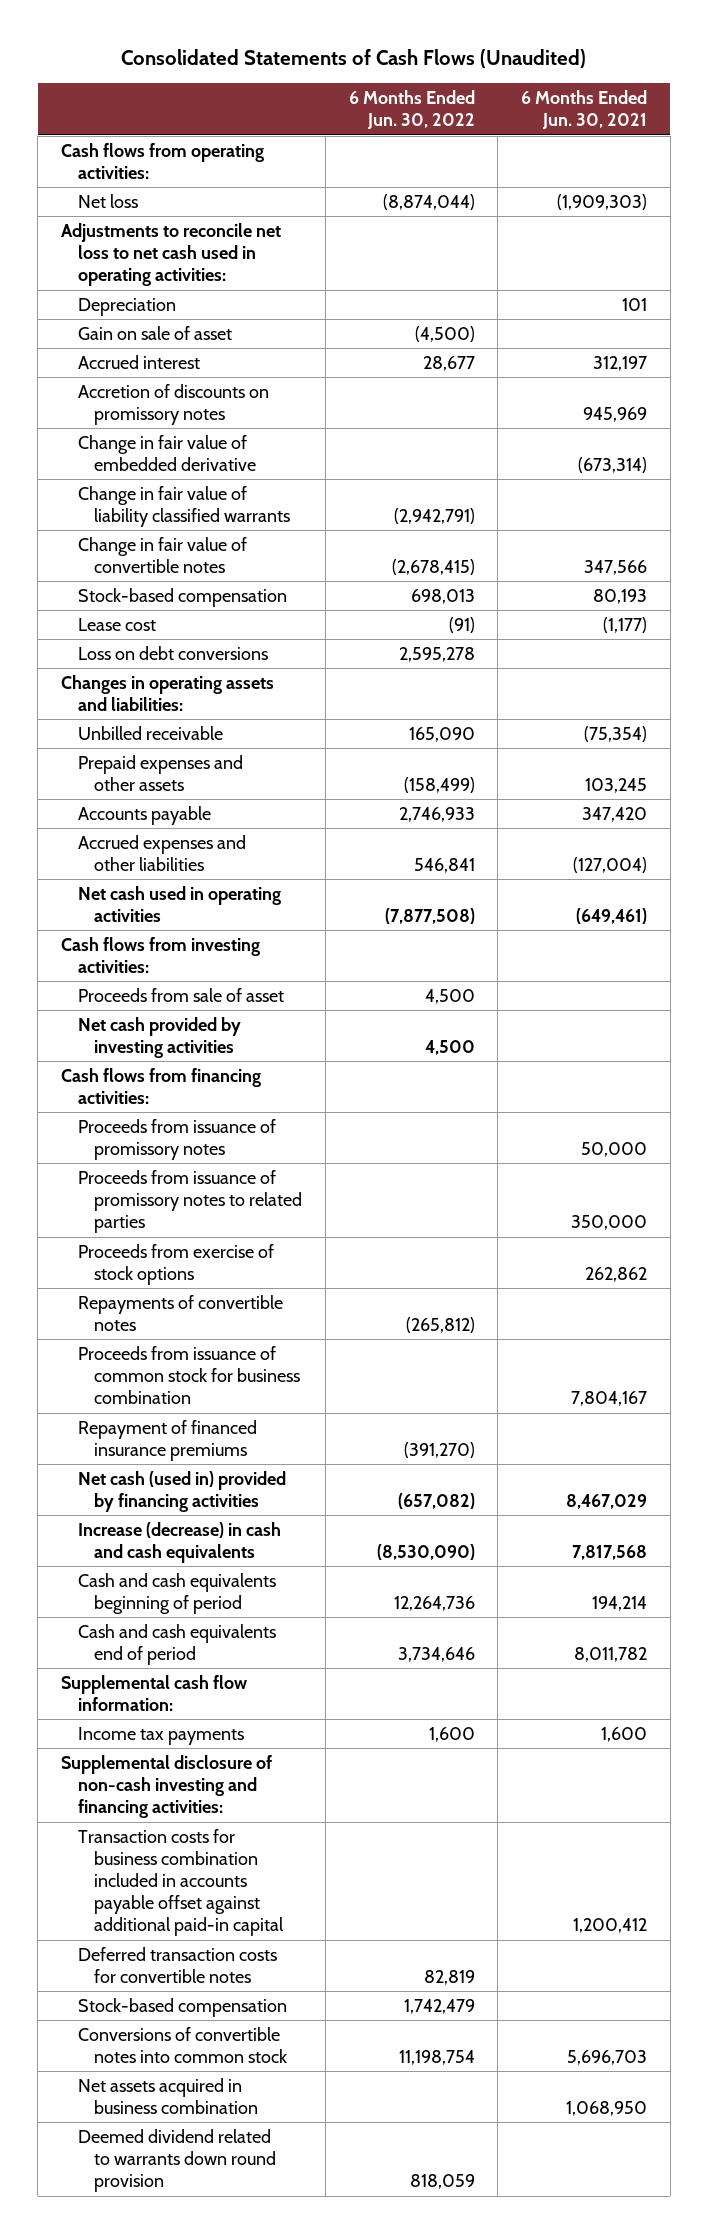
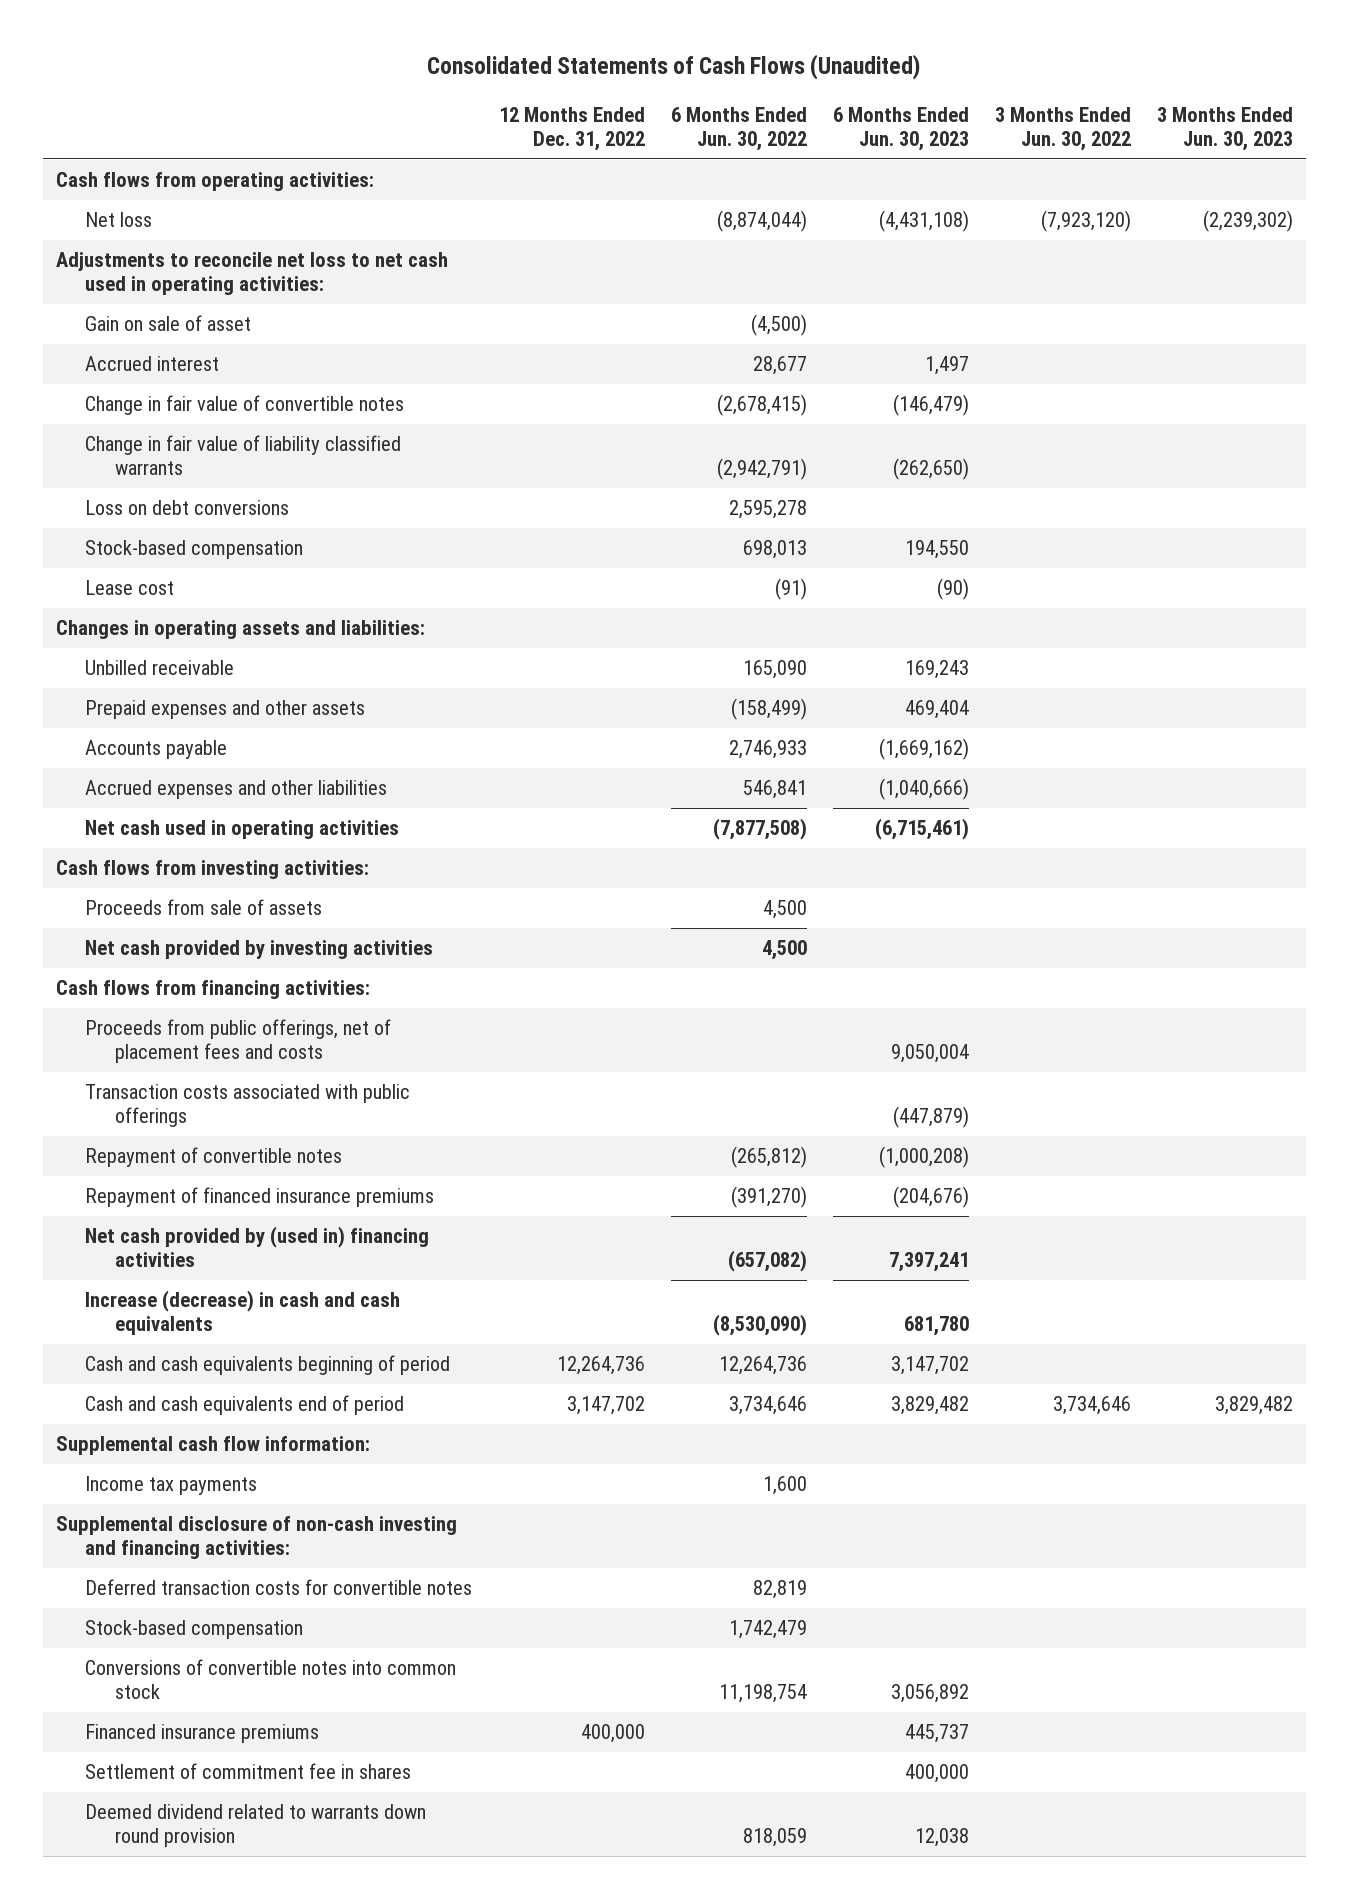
- | 6 Months Ended Jun. 30, 2022 | 6 Months Ended Jun. 30, 2021
+ | 12 Months Ended Dec. 31, 2022 | 6 Months Ended Jun. 30, 2022 | 6 Months Ended Jun. 30, 2023 | 3 Months Ended Jun. 30, 2022 | 3 Months Ended Jun. 30, 2023
- Depreciation | | 101
- Accretion of discounts on promissory notes | | 945,969
- Change in fair value of embedded derivative | | (673,314)
moved down: Change in fair value of liability classified warrants | | (2,942,791) | (262,650) | |
moved up: Loss on debt conversions | | 2,595,278 | | |
- Proceeds from sale of asset | 4,500 |
+ Proceeds from sale of assets | | 4,500 | | |
- Proceeds from issuance of promissory notes | | 50,000
- Proceeds from issuance of promissory notes to related parties | | 350,000
- Proceeds from exercise of stock options | | 262,862
- Repayments of convertible notes | (265,812) |
- Proceeds from issuance of common stock for business combination | | 7,804,167
+ Proceeds from public offerings, net of placement fees and costs | | | 9,050,004 | |
+ Transaction costs associated with public offerings | | | (447,879) | |
+ Repayment of convertible notes | | (265,812) | (1,000,208) | |
- Net cash (used in) provided by financing activities | (657,082) | 8,467,029
+ Net cash provided by (used in) financing activities | | (657,082) | 7,397,241 | |
- Transaction costs for business combination included in accounts payable offset against additional paid-in capital | | 1,200,412
- Net assets acquired in business combination | | 1,068,950
+ Financed insurance premiums | 400,000 | | 445,737 | |
+ Settlement of commitment fee in shares | | | 400,000 | |

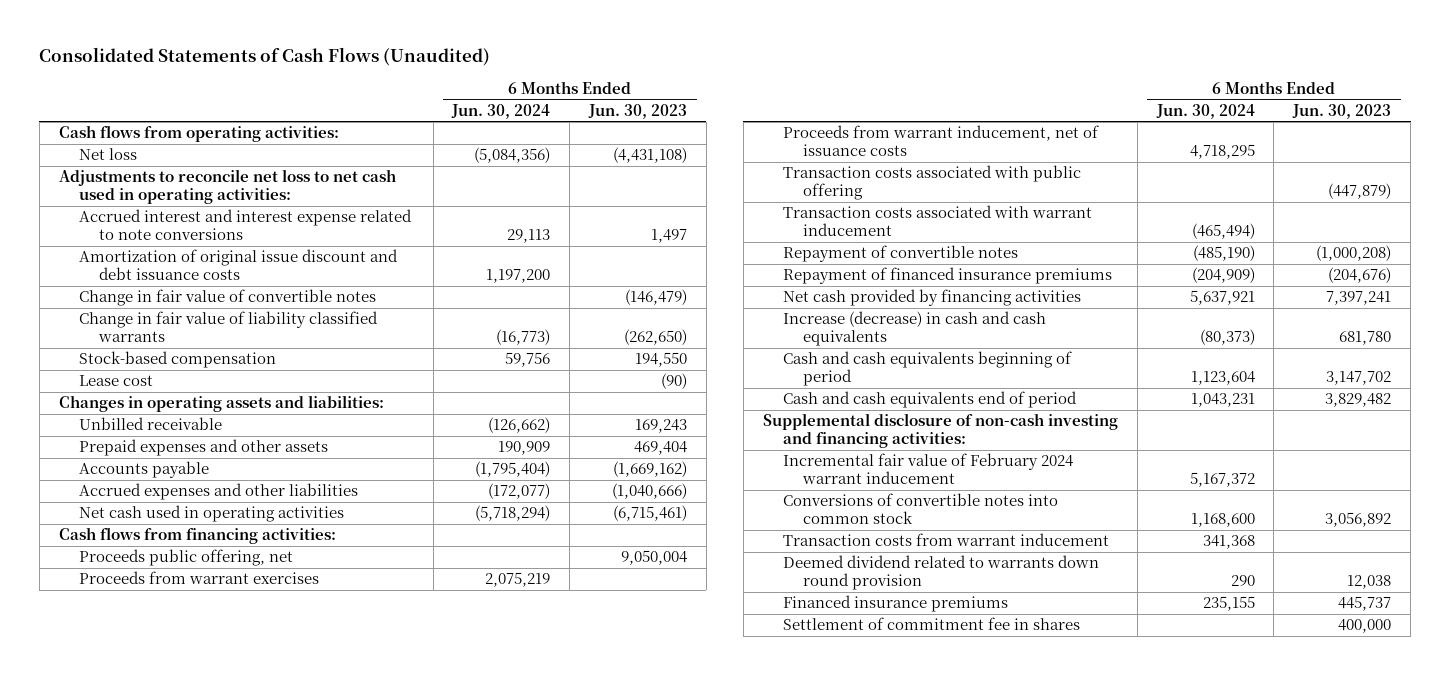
- | 12 Months Ended Dec. 31, 2022 | 6 Months Ended Jun. 30, 2022 | 6 Months Ended Jun. 30, 2023 | 3 Months Ended Jun. 30, 2022 | 3 Months Ended Jun. 30, 2023
+ | 6 Months Ended Jun. 30, 2024 | 6 Months Ended Jun. 30, 2023
- Gain on sale of asset | | (4,500) | | |
- Accrued interest | | 28,677 | 1,497 | |
+ Accrued interest and interest expense related to note conversions | 29,113 | 1,497
+ Amortization of original issue discount and debt issuance costs | 1,197,200 |
- Loss on debt conversions | | 2,595,278 | | |
- Cash flows from investing activities:
- Proceeds from sale of assets | | 4,500 | | |
- Net cash provided by investing activities | | 4,500 | | |
- Proceeds from public offerings, net of placement fees and costs | | | 9,050,004 | |
- Transaction costs associated with public offerings | | | (447,879) | |
+ Proceeds public offering, net | | 9,050,004
+ Proceeds from warrant exercises | 2,075,219 |
+ Proceeds from warrant inducement, net of issuance costs | 4,718,295 |
+ Transaction costs associated with public offering | | (447,879)
+ Transaction costs associated with warrant inducement | (465,494) |
- Net cash provided by (used in) financing activities | | (657,082) | 7,397,241 | |
+ Net cash provided by financing activities | 5,637,921 | 7,397,241
- Supplemental cash flow information:
- Income tax payments | | 1,600 | | |
- Deferred transaction costs for convertible notes | | 82,819 | | |
- Stock-based compensation | | 1,742,479 | | |
+ Incremental fair value of February 2024 warrant inducement | 5,167,372 |
+ Transaction costs from warrant inducement | 341,368 |
moved up: Deemed dividend related to warrants down round provision | 290 | 12,038

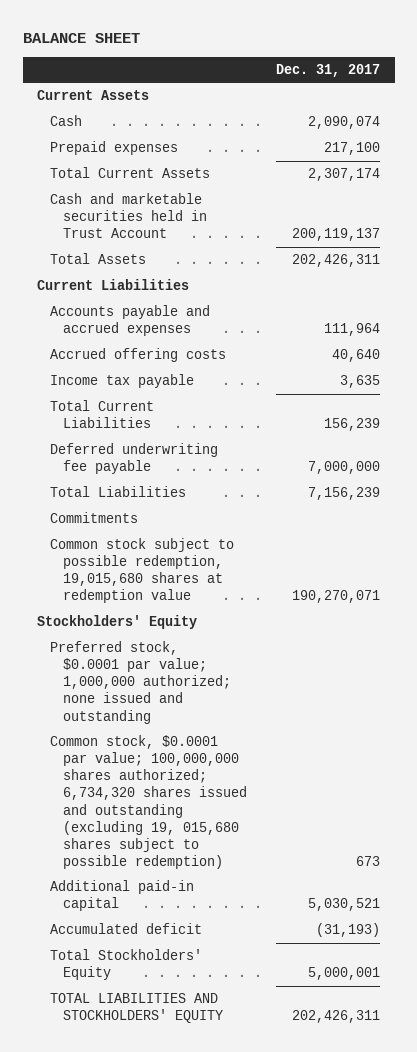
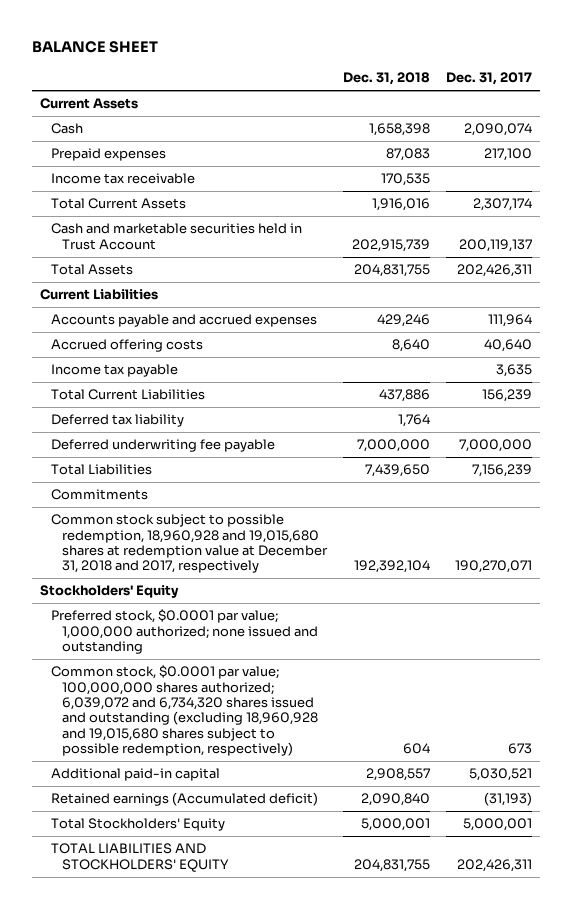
- | Dec. 31, 2017
+ | Dec. 31, 2018 | Dec. 31, 2017
+ Income tax receivable | 170,535 |
+ Deferred tax liability | 1,764 |
- Common stock subject to possible redemption, 19,015,680 shares at redemption value | 190,270,071
+ Common stock subject to possible redemption, 18,960,928 and 19,015,680 shares at redemption value at December 31, 2018 and 2017, respectively | 192,392,104 | 190,270,071
- Common stock, $0.0001 par value; 100,000,000 shares authorized; 6,734,320 shares issued and outstanding (excluding 19, 015,680 shares subject to possible redemption) | 673
+ Common stock, $0.0001 par value; 100,000,000 shares authorized; 6,039,072 and 6,734,320 shares issued and outstanding (excluding 18,960,928 and 19,015,680 shares subject to possible redemption, respectively) | 604 | 673
- Accumulated deficit | (31,193)
+ Retained earnings (Accumulated deficit) | 2,090,840 | (31,193)

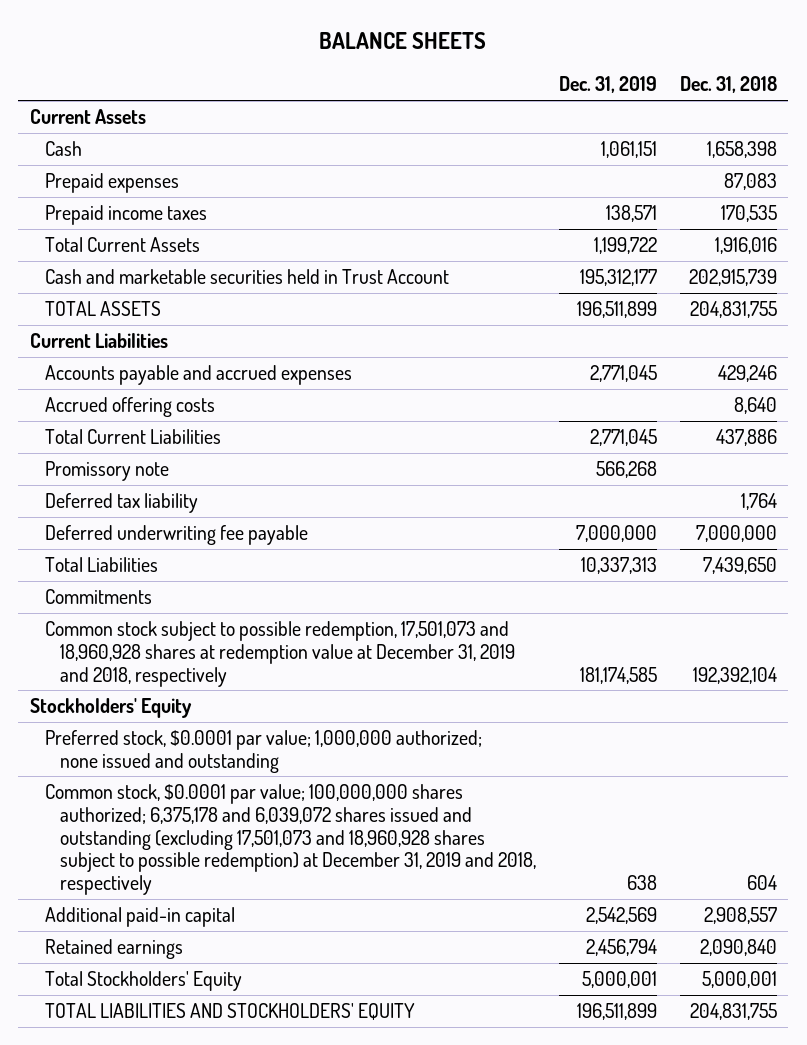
- BALANCE SHEET
+ BALANCE SHEETS
- | Dec. 31, 2018 | Dec. 31, 2017
+ | Dec. 31, 2019 | Dec. 31, 2018
- Income tax receivable | 170,535 |
+ Prepaid income taxes | 138,571 | 170,535
- Total Assets | 204,831,755 | 202,426,311
+ TOTAL ASSETS | 196,511,899 | 204,831,755
- Income tax payable | | 3,635
+ Promissory note | 566,268 |
- Common stock subject to possible redemption, 18,960,928 and 19,015,680 shares at redemption value at December 31, 2018 and 2017, respectively | 192,392,104 | 190,270,071
+ Common stock subject to possible redemption, 17,501,073 and 18,960,928 shares at redemption value at December 31, 2019 and 2018, respectively | 181,174,585 | 192,392,104
- Common stock, $0.0001 par value; 100,000,000 shares authorized; 6,039,072 and 6,734,320 shares issued and outstanding (excluding 18,960,928 and 19,015,680 shares subject to possible redemption, respectively) | 604 | 673
+ Common stock, $0.0001 par value; 100,000,000 shares authorized; 6,375,178 and 6,039,072 shares issued and outstanding (excluding 17,501,073 and 18,960,928 shares subject to possible redemption) at December 31, 2019 and 2018, respectively | 638 | 604
- Retained earnings (Accumulated deficit) | 2,090,840 | (31,193)
+ Retained earnings | 2,456,794 | 2,090,840

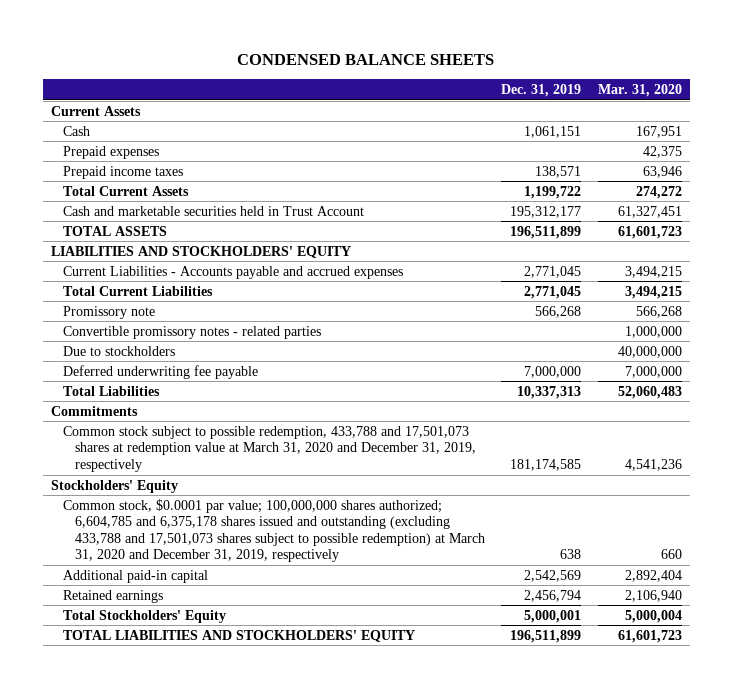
- BALANCE SHEETS
+ CONDENSED BALANCE SHEETS
- | Dec. 31, 2019 | Dec. 31, 2018
+ | Dec. 31, 2019 | Mar. 31, 2020
- Current Liabilities
- Accounts payable and accrued expenses | 2,771,045 | 429,246
- Accrued offering costs | | 8,640
+ LIABILITIES AND STOCKHOLDERS' EQUITY
+ Current Liabilities - Accounts payable and accrued expenses | 2,771,045 | 3,494,215
- Deferred tax liability | | 1,764
+ Convertible promissory notes - related parties | | 1,000,000
+ Due to stockholders | | 40,000,000
- Common stock subject to possible redemption, 17,501,073 and 18,960,928 shares at redemption value at December 31, 2019 and 2018, respectively | 181,174,585 | 192,392,104
+ Common stock subject to possible redemption, 433,788 and 17,501,073 shares at redemption value at March 31, 2020 and December 31, 2019, respectively | 181,174,585 | 4,541,236
- Preferred stock, $0.0001 par value; 1,000,000 authorized; none issued and outstanding
- Common stock, $0.0001 par value; 100,000,000 shares authorized; 6,375,178 and 6,039,072 shares issued and outstanding (excluding 17,501,073 and 18,960,928 shares subject to possible redemption) at December 31, 2019 and 2018, respectively | 638 | 604
+ Common stock, $0.0001 par value; 100,000,000 shares authorized; 6,604,785 and 6,375,178 shares issued and outstanding (excluding 433,788 and 17,501,073 shares subject to possible redemption) at March 31, 2020 and December 31, 2019, respectively | 638 | 660

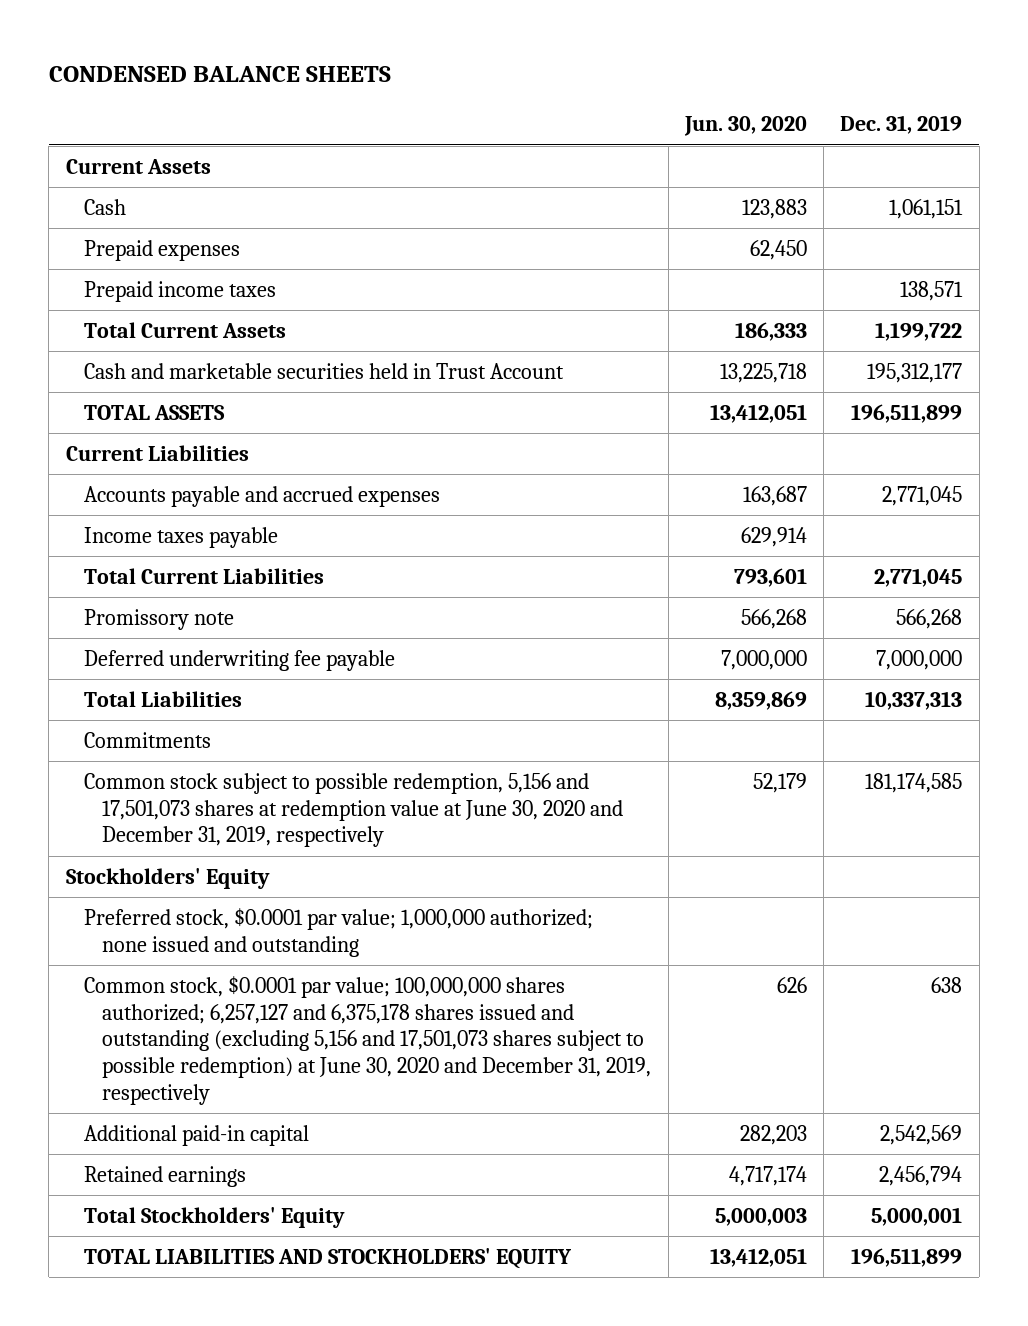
- | Dec. 31, 2019 | Mar. 31, 2020
+ | Jun. 30, 2020 | Dec. 31, 2019
- LIABILITIES AND STOCKHOLDERS' EQUITY
- Current Liabilities - Accounts payable and accrued expenses | 2,771,045 | 3,494,215
+ Current Liabilities
+ Accounts payable and accrued expenses | 163,687 | 2,771,045
+ Income taxes payable | 629,914 |
- Convertible promissory notes - related parties | | 1,000,000
- Due to stockholders | | 40,000,000
- Common stock subject to possible redemption, 433,788 and 17,501,073 shares at redemption value at March 31, 2020 and December 31, 2019, respectively | 181,174,585 | 4,541,236
+ Common stock subject to possible redemption, 5,156 and 17,501,073 shares at redemption value at June 30, 2020 and December 31, 2019, respectively | 52,179 | 181,174,585
- Common stock, $0.0001 par value; 100,000,000 shares authorized; 6,604,785 and 6,375,178 shares issued and outstanding (excluding 433,788 and 17,501,073 shares subject to possible redemption) at March 31, 2020 and December 31, 2019, respectively | 638 | 660
+ Preferred stock, $0.0001 par value; 1,000,000 authorized; none issued and outstanding
+ Common stock, $0.0001 par value; 100,000,000 shares authorized; 6,257,127 and 6,375,178 shares issued and outstanding (excluding 5,156 and 17,501,073 shares subject to possible redemption) at June 30, 2020 and December 31, 2019, respectively | 626 | 638

